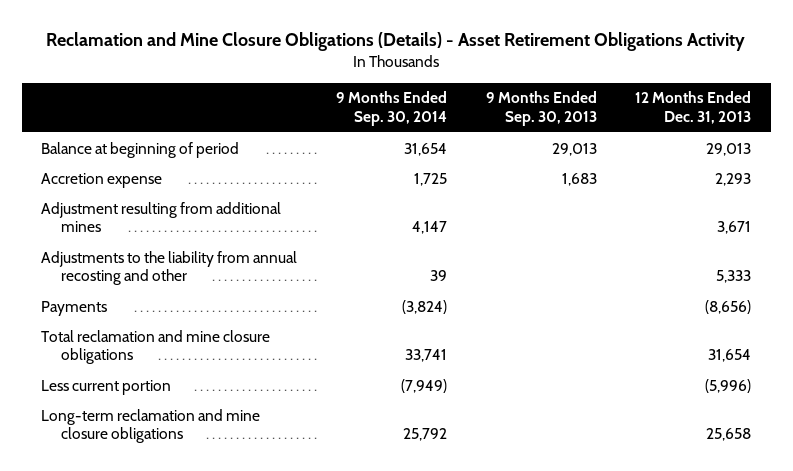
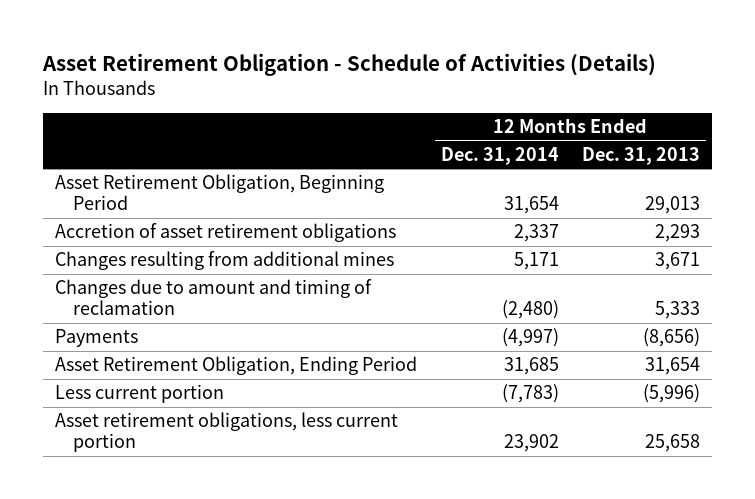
- Reclamation and Mine Closure Obligations (Details) - Asset Retirement Obligations Activity
+ Asset Retirement Obligation - Schedule of Activities (Details)
- | 9 Months Ended Sep. 30, 2014 | 9 Months Ended Sep. 30, 2013 | 12 Months Ended Dec. 31, 2013
+ | 12 Months Ended Dec. 31, 2014 | 12 Months Ended Dec. 31, 2013
- Balance at beginning of period | 31,654 | 29,013 | 29,013
- Accretion expense | 1,725 | 1,683 | 2,293
- Adjustment resulting from additional mines | 4,147 | | 3,671
- Adjustments to the liability from annual recosting and other | 39 | | 5,333
+ Asset Retirement Obligation, Beginning Period | 31,654 | 29,013
+ Accretion of asset retirement obligations | 2,337 | 2,293
+ Changes resulting from additional mines | 5,171 | 3,671
+ Changes due to amount and timing of reclamation | (2,480) | 5,333
- Total reclamation and mine closure obligations | 33,741 | | 31,654
+ Asset Retirement Obligation, Ending Period | 31,685 | 31,654
- Long-term reclamation and mine closure obligations | 25,792 | | 25,658
+ Asset retirement obligations, less current portion | 23,902 | 25,658

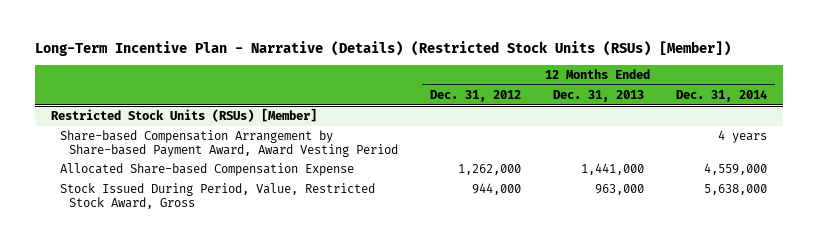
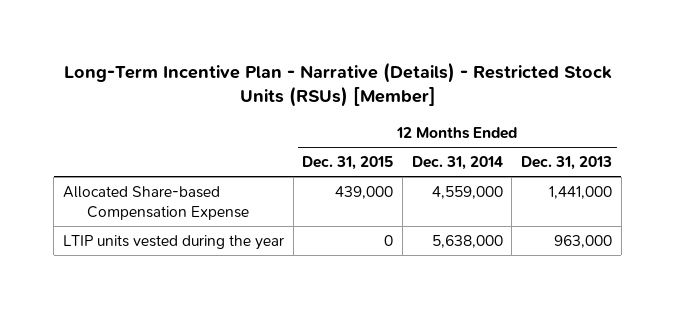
- Long-Term Incentive Plan - Narrative (Details) (Restricted Stock Units (RSUs) [Member])
+ Long-Term Incentive Plan - Narrative (Details) - Restricted Stock Units (RSUs) [Member]
- | 12 Months Ended Dec. 31, 2012 | 12 Months Ended Dec. 31, 2013 | 12 Months Ended Dec. 31, 2014
+ | 12 Months Ended Dec. 31, 2015 | 12 Months Ended Dec. 31, 2014 | 12 Months Ended Dec. 31, 2013
- Restricted Stock Units (RSUs) [Member]
- Share-based Compensation Arrangement by Share-based Payment Award, Award Vesting Period | | | 4 years
- Stock Issued During Period, Value, Restricted Stock Award, Gross | 944,000 | 963,000 | 5,638,000
+ LTIP units vested during the year | 0 | 5,638,000 | 963,000

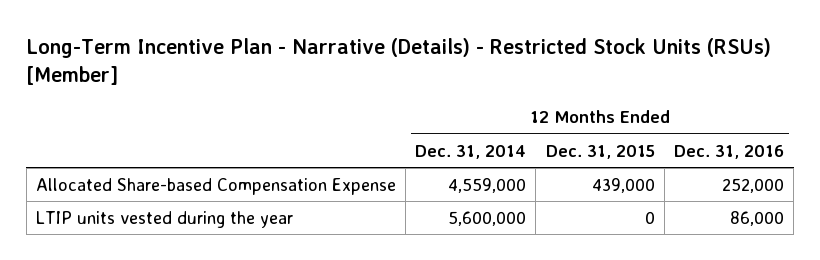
- | 12 Months Ended Dec. 31, 2015 | 12 Months Ended Dec. 31, 2014 | 12 Months Ended Dec. 31, 2013
+ | 12 Months Ended Dec. 31, 2014 | 12 Months Ended Dec. 31, 2015 | 12 Months Ended Dec. 31, 2016
- LTIP units vested during the year | 0 | 5,638,000 | 963,000
+ LTIP units vested during the year | 5,600,000 | 0 | 86,000

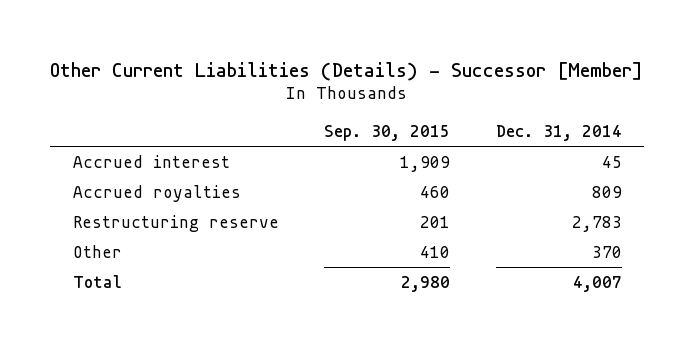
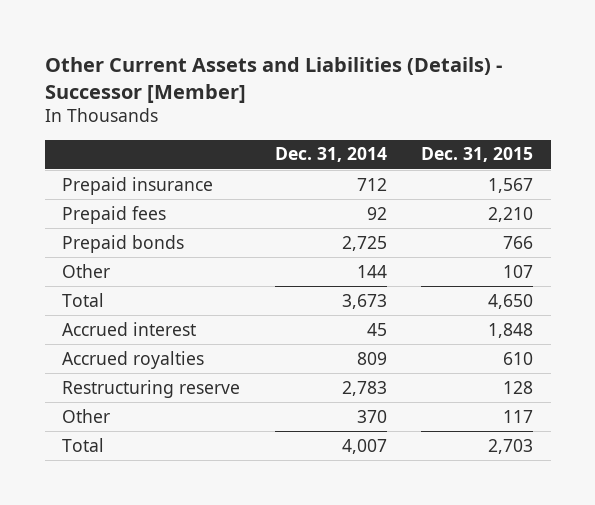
- Other Current Liabilities (Details) - Successor [Member]
+ Other Current Assets and Liabilities (Details) - Successor [Member]
- | Sep. 30, 2015 | Dec. 31, 2014
+ | Dec. 31, 2014 | Dec. 31, 2015
+ Prepaid insurance | 712 | 1,567
+ Prepaid fees | 92 | 2,210
+ Prepaid bonds | 2,725 | 766
+ Other | 144 | 107
+ Total | 3,673 | 4,650

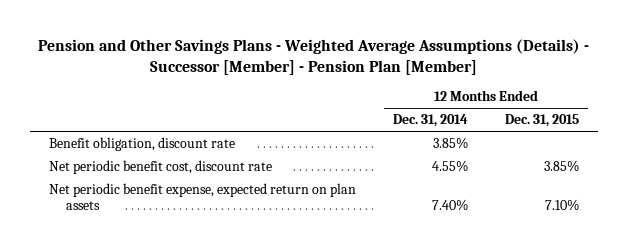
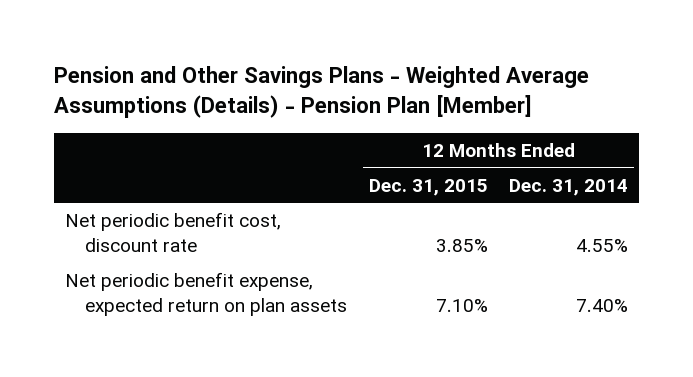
- Pension and Other Savings Plans - Weighted Average Assumptions (Details) - Successor [Member] - Pension Plan [Member]
+ Pension and Other Savings Plans - Weighted Average Assumptions (Details) - Pension Plan [Member]
- | 12 Months Ended Dec. 31, 2014 | 12 Months Ended Dec. 31, 2015
+ | 12 Months Ended Dec. 31, 2015 | 12 Months Ended Dec. 31, 2014
- Benefit obligation, discount rate | 3.85% |

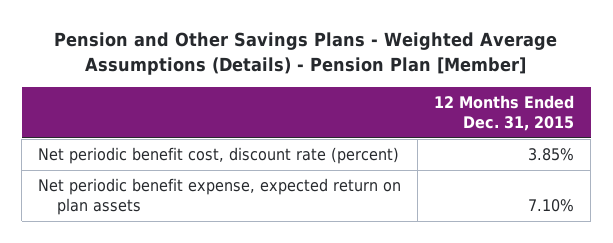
- | 12 Months Ended Dec. 31, 2015 | 12 Months Ended Dec. 31, 2014
+ | 12 Months Ended Dec. 31, 2015
- Net periodic benefit cost, discount rate | 3.85% | 4.55%
+ Net periodic benefit cost, discount rate (percent) | 3.85%

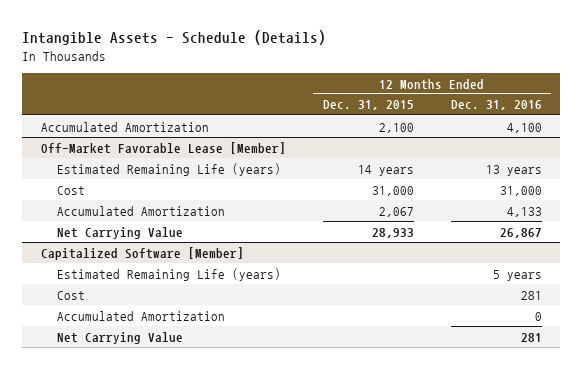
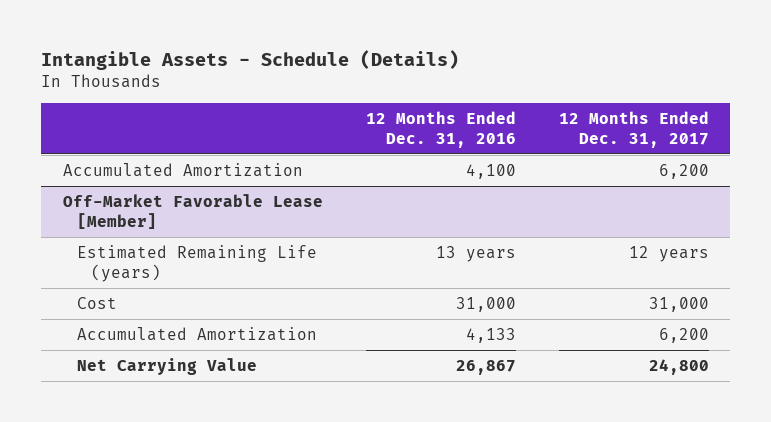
- | 12 Months Ended Dec. 31, 2015 | 12 Months Ended Dec. 31, 2016
+ | 12 Months Ended Dec. 31, 2016 | 12 Months Ended Dec. 31, 2017
- Capitalized Software [Member]
- Estimated Remaining Life (years) | | 5 years
- Cost | | 281
- Accumulated Amortization | | 0
- Net Carrying Value | | 281

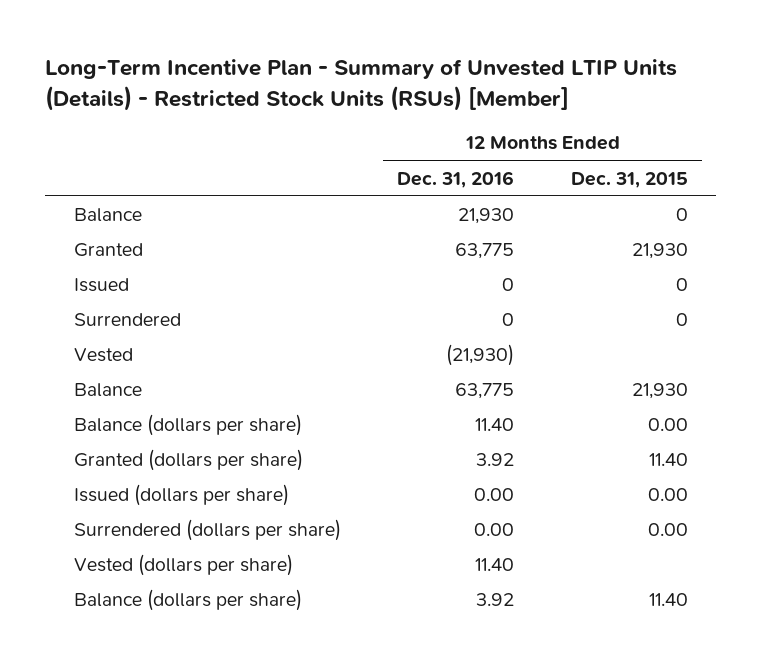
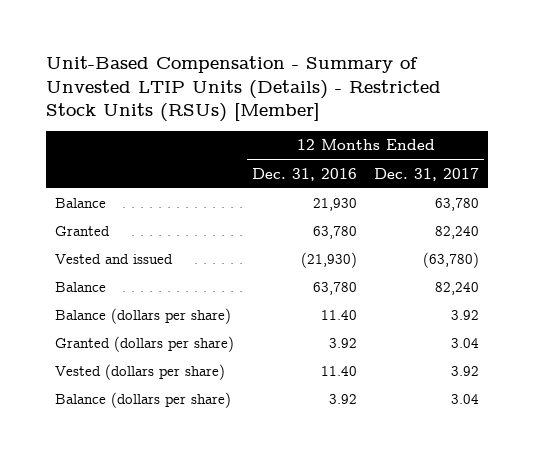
- Long-Term Incentive Plan - Summary of Unvested LTIP Units (Details) - Restricted Stock Units (RSUs) [Member]
+ Unit-Based Compensation - Summary of Unvested LTIP Units (Details) - Restricted Stock Units (RSUs) [Member]
- | 12 Months Ended Dec. 31, 2016 | 12 Months Ended Dec. 31, 2015
+ | 12 Months Ended Dec. 31, 2016 | 12 Months Ended Dec. 31, 2017
- Granted | 63,775 | 21,930
- Issued | 0 | 0
- Surrendered | 0 | 0
- Vested | (21,930) |
- Balance | 63,775 | 21,930
+ Granted | 63,780 | 82,240
+ Vested and issued | (21,930) | (63,780)
+ Balance | 63,780 | 82,240
- Issued (dollars per share) | 0.00 | 0.00
- Surrendered (dollars per share) | 0.00 | 0.00

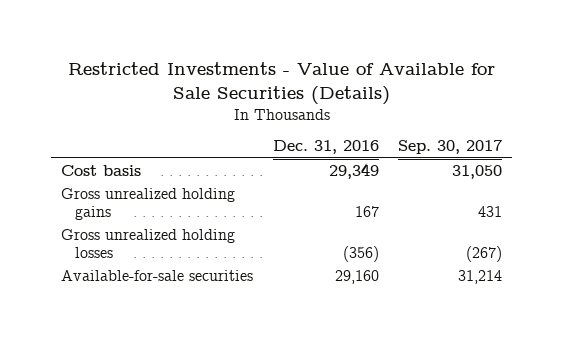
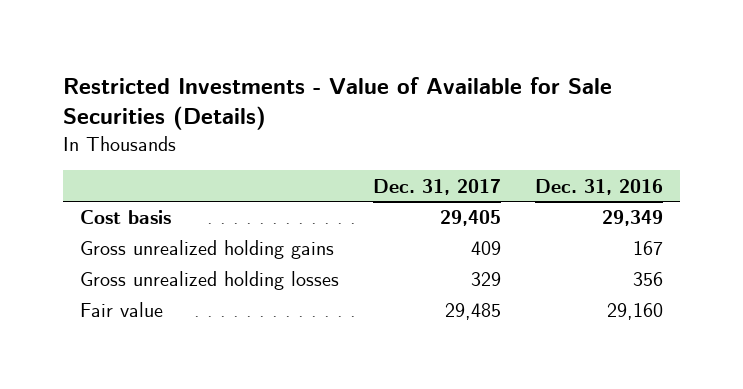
- | Dec. 31, 2016 | Sep. 30, 2017
+ | Dec. 31, 2017 | Dec. 31, 2016
- Gross unrealized holding losses | (356) | (267)
- Available-for-sale securities | 29,160 | 31,214
+ Gross unrealized holding losses | 329 | 356
+ Fair value | 29,485 | 29,160

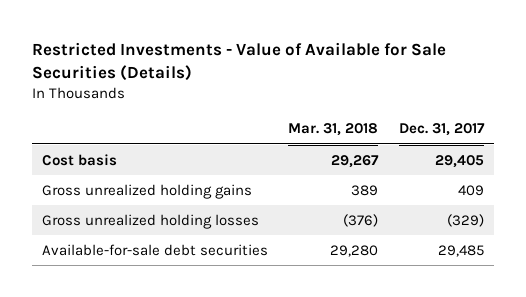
- | Dec. 31, 2017 | Dec. 31, 2016
+ | Mar. 31, 2018 | Dec. 31, 2017
- Gross unrealized holding losses | 329 | 356
- Fair value | 29,485 | 29,160
+ Gross unrealized holding losses | (376) | (329)
+ Available-for-sale debt securities | 29,280 | 29,485

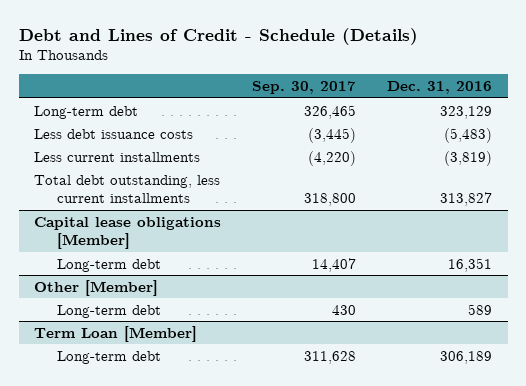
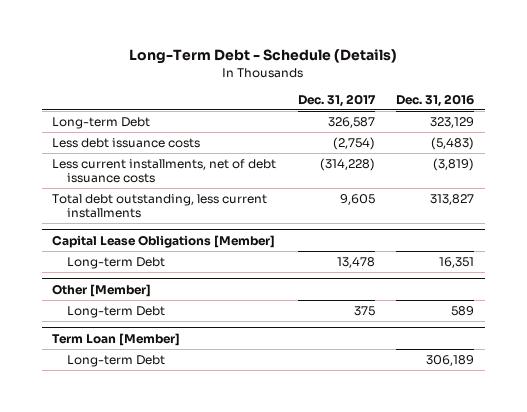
- Debt and Lines of Credit - Schedule (Details)
+ Long-Term Debt - Schedule (Details)
- | Sep. 30, 2017 | Dec. 31, 2016
+ | Dec. 31, 2017 | Dec. 31, 2016
- Long-term debt | 326,465 | 323,129
+ Long-term Debt | 326,587 | 323,129
- Less current installments | (4,220) | (3,819)
+ Less current installments, net of debt issuance costs | (314,228) | (3,819)
- Capital lease obligations [Member]
- Long-term debt | 14,407 | 16,351
+ Capital Lease Obligations [Member]
+ Long-term Debt | 13,478 | 16,351
@ Other [Member]
- Long-term debt | 430 | 589
+ Long-term Debt | 375 | 589
@ Term Loan [Member]
- Long-term debt | 311,628 | 306,189
+ Long-term Debt | | 306,189

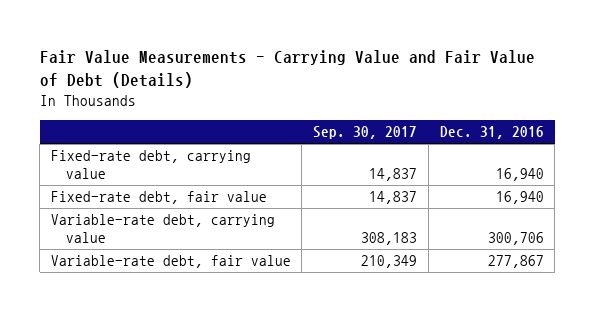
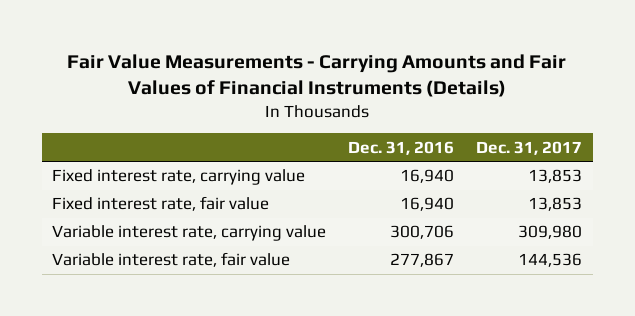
- Fair Value Measurements - Carrying Value and Fair Value of Debt (Details)
+ Fair Value Measurements - Carrying Amounts and Fair Values of Financial Instruments (Details)
- | Sep. 30, 2017 | Dec. 31, 2016
+ | Dec. 31, 2016 | Dec. 31, 2017
- Fixed-rate debt, carrying value | 14,837 | 16,940
- Fixed-rate debt, fair value | 14,837 | 16,940
- Variable-rate debt, carrying value | 308,183 | 300,706
- Variable-rate debt, fair value | 210,349 | 277,867
+ Fixed interest rate, carrying value | 16,940 | 13,853
+ Fixed interest rate, fair value | 16,940 | 13,853
+ Variable interest rate, carrying value | 300,706 | 309,980
+ Variable interest rate, fair value | 277,867 | 144,536

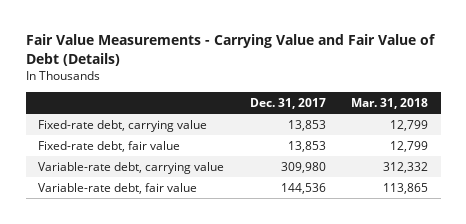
- Fair Value Measurements - Carrying Amounts and Fair Values of Financial Instruments (Details)
+ Fair Value Measurements - Carrying Value and Fair Value of Debt (Details)
- | Dec. 31, 2016 | Dec. 31, 2017
+ | Dec. 31, 2017 | Mar. 31, 2018
- Fixed interest rate, carrying value | 16,940 | 13,853
- Fixed interest rate, fair value | 16,940 | 13,853
- Variable interest rate, carrying value | 300,706 | 309,980
- Variable interest rate, fair value | 277,867 | 144,536
+ Fixed-rate debt, carrying value | 13,853 | 12,799
+ Fixed-rate debt, fair value | 13,853 | 12,799
+ Variable-rate debt, carrying value | 309,980 | 312,332
+ Variable-rate debt, fair value | 144,536 | 113,865

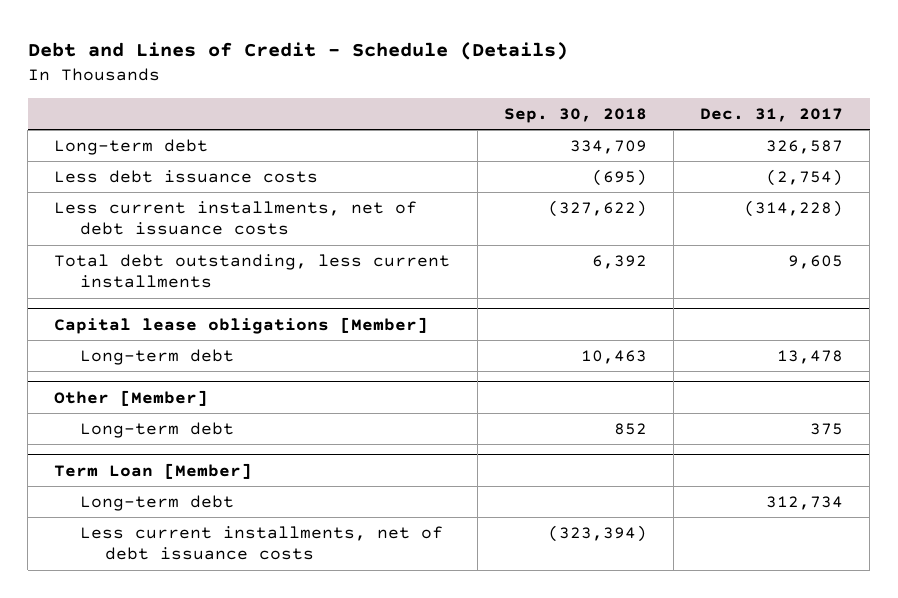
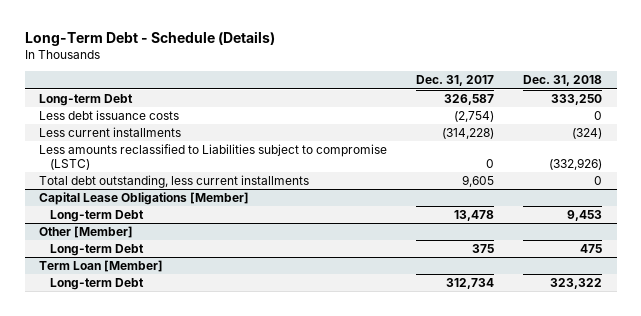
- Debt and Lines of Credit - Schedule (Details)
+ Long-Term Debt - Schedule (Details)
- | Sep. 30, 2018 | Dec. 31, 2017
+ | Dec. 31, 2017 | Dec. 31, 2018
- Long-term debt | 334,709 | 326,587
+ Long-term Debt | 326,587 | 333,250
- Less current installments, net of debt issuance costs | (327,622) | (314,228)
+ Less current installments | (314,228) | (324)
+ Less amounts reclassified to Liabilities subject to compromise (LSTC) | 0 | (332,926)
- Capital lease obligations [Member]
- Long-term debt | 10,463 | 13,478
+ Capital Lease Obligations [Member]
+ Long-term Debt | 13,478 | 9,453
@ Other [Member]
- Long-term debt | 852 | 375
+ Long-term Debt | 375 | 475
@ Term Loan [Member]
- Long-term debt | | 312,734
- Less current installments, net of debt issuance costs | (323,394) |
+ Long-term Debt | 312,734 | 323,322

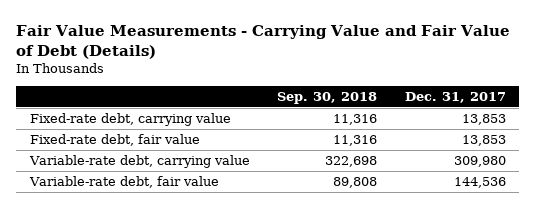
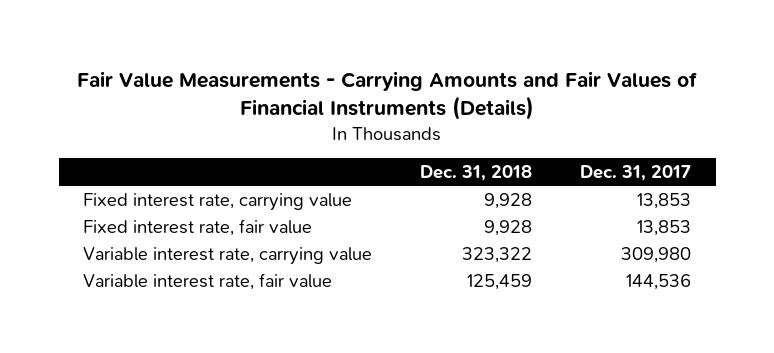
- Fair Value Measurements - Carrying Value and Fair Value of Debt (Details)
+ Fair Value Measurements - Carrying Amounts and Fair Values of Financial Instruments (Details)
- | Sep. 30, 2018 | Dec. 31, 2017
+ | Dec. 31, 2018 | Dec. 31, 2017
- Fixed-rate debt, carrying value | 11,316 | 13,853
- Fixed-rate debt, fair value | 11,316 | 13,853
- Variable-rate debt, carrying value | 322,698 | 309,980
- Variable-rate debt, fair value | 89,808 | 144,536
+ Fixed interest rate, carrying value | 9,928 | 13,853
+ Fixed interest rate, fair value | 9,928 | 13,853
+ Variable interest rate, carrying value | 323,322 | 309,980
+ Variable interest rate, fair value | 125,459 | 144,536

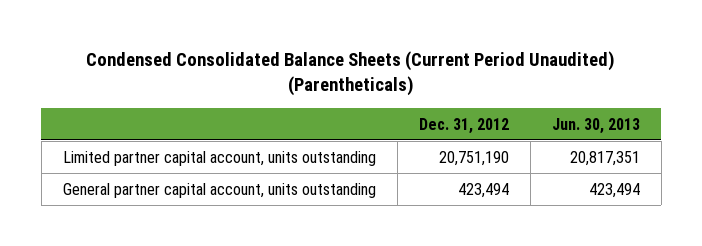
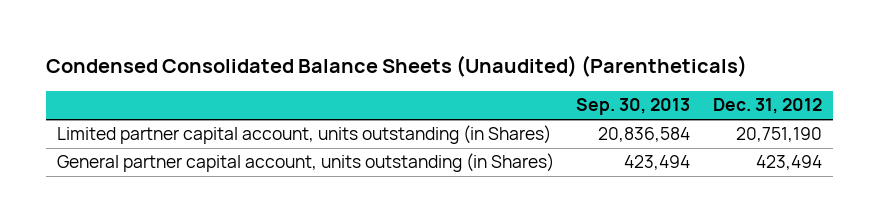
- Condensed Consolidated Balance Sheets (Current Period Unaudited) (Parentheticals)
+ Condensed Consolidated Balance Sheets (Unaudited) (Parentheticals)
- | Dec. 31, 2012 | Jun. 30, 2013
+ | Sep. 30, 2013 | Dec. 31, 2012
- Limited partner capital account, units outstanding | 20,751,190 | 20,817,351
- General partner capital account, units outstanding | 423,494 | 423,494
+ Limited partner capital account, units outstanding (in Shares) | 20,836,584 | 20,751,190
+ General partner capital account, units outstanding (in Shares) | 423,494 | 423,494

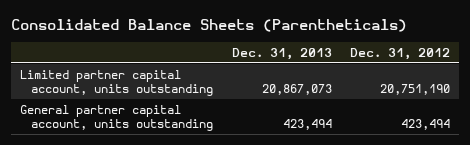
- Condensed Consolidated Balance Sheets (Unaudited) (Parentheticals)
+ Consolidated Balance Sheets (Parentheticals)
- | Sep. 30, 2013 | Dec. 31, 2012
+ | Dec. 31, 2013 | Dec. 31, 2012
- Limited partner capital account, units outstanding (in Shares) | 20,836,584 | 20,751,190
- General partner capital account, units outstanding (in Shares) | 423,494 | 423,494
+ Limited partner capital account, units outstanding | 20,867,073 | 20,751,190
+ General partner capital account, units outstanding | 423,494 | 423,494

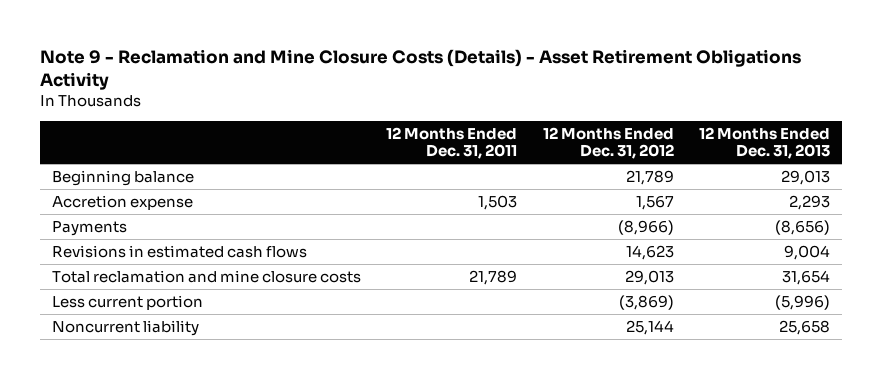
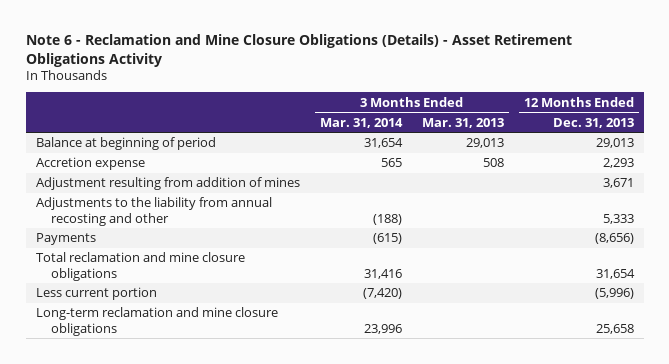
- Note 9 - Reclamation and Mine Closure Costs (Details) - Asset Retirement Obligations Activity
+ Note 6 - Reclamation and Mine Closure Obligations (Details) - Asset Retirement Obligations Activity
- | 12 Months Ended Dec. 31, 2011 | 12 Months Ended Dec. 31, 2012 | 12 Months Ended Dec. 31, 2013
+ | 3 Months Ended Mar. 31, 2014 | 3 Months Ended Mar. 31, 2013 | 12 Months Ended Dec. 31, 2013
- Beginning balance | | 21,789 | 29,013
+ Balance at beginning of period | 31,654 | 29,013 | 29,013
+ Adjustment resulting from addition of mines | | | 3,671
+ Adjustments to the liability from annual recosting and other | (188) | | 5,333
- Revisions in estimated cash flows | | 14,623 | 9,004
- Total reclamation and mine closure costs | 21,789 | 29,013 | 31,654
+ Total reclamation and mine closure obligations | 31,416 | | 31,654
- Noncurrent liability | | 25,144 | 25,658
+ Long-term reclamation and mine closure obligations | 23,996 | | 25,658

